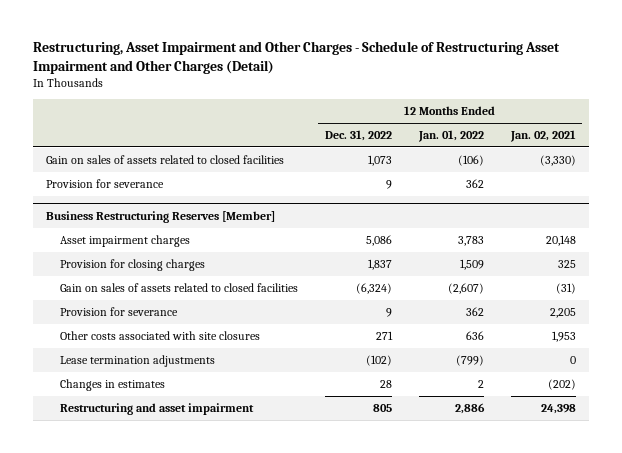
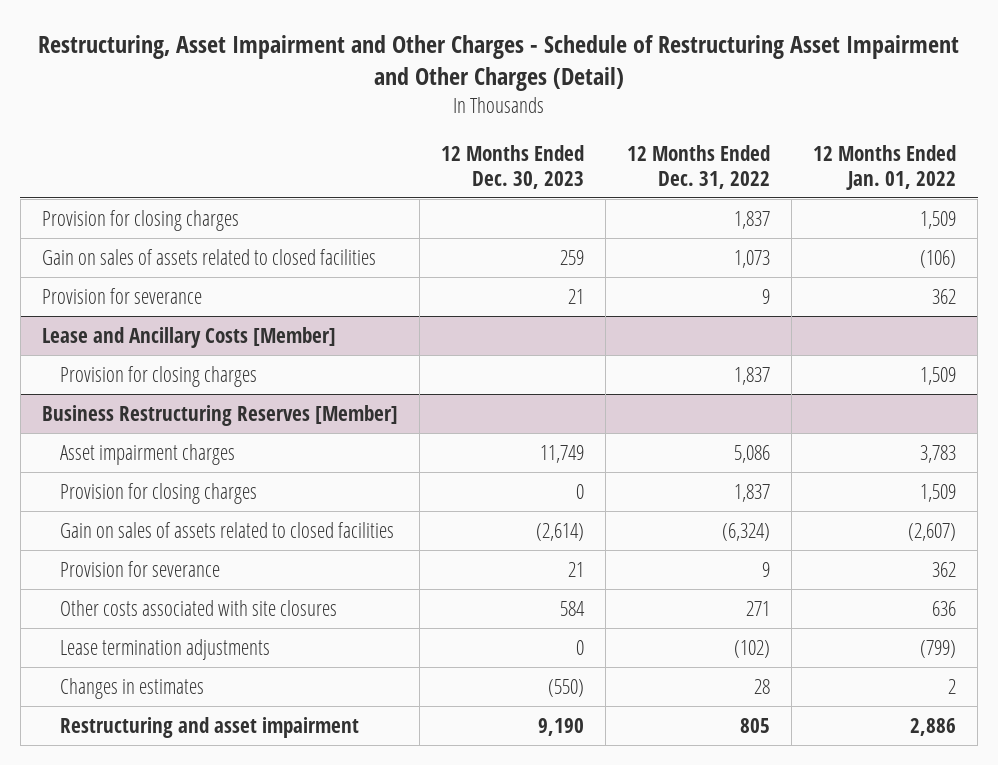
- | 12 Months Ended Dec. 31, 2022 | 12 Months Ended Jan. 01, 2022 | 12 Months Ended Jan. 02, 2021
+ | 12 Months Ended Dec. 30, 2023 | 12 Months Ended Dec. 31, 2022 | 12 Months Ended Jan. 01, 2022
+ Provision for closing charges | | 1,837 | 1,509
+ Lease and Ancillary Costs [Member]
+ Provision for closing charges | | 1,837 | 1,509

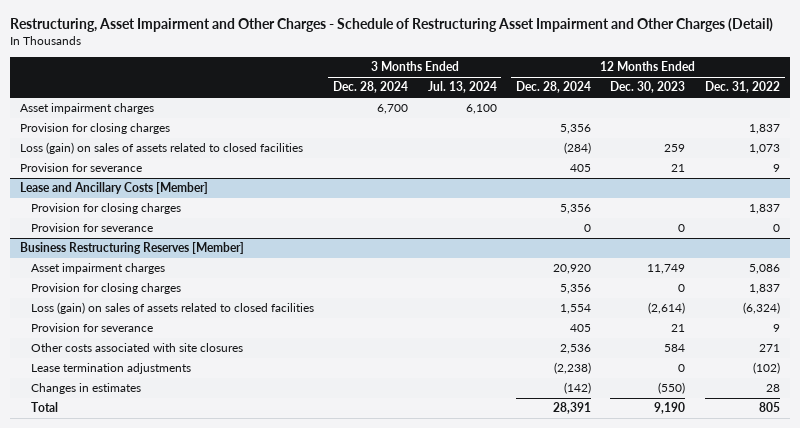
- | 12 Months Ended Dec. 30, 2023 | 12 Months Ended Dec. 31, 2022 | 12 Months Ended Jan. 01, 2022
+ | 3 Months Ended Dec. 28, 2024 | 3 Months Ended Jul. 13, 2024 | 12 Months Ended Dec. 28, 2024 | 12 Months Ended Dec. 30, 2023 | 12 Months Ended Dec. 31, 2022
+ Asset impairment charges | 6,700 | 6,100 | | |
- Gain on sales of assets related to closed facilities | 259 | 1,073 | (106)
+ Loss (gain) on sales of assets related to closed facilities | | | (284) | 259 | 1,073
@ Lease and Ancillary Costs [Member]
+ Provision for severance | | | 0 | 0 | 0
@ Business Restructuring Reserves [Member]
- Gain on sales of assets related to closed facilities | (2,614) | (6,324) | (2,607)
+ Loss (gain) on sales of assets related to closed facilities | | | 1,554 | (2,614) | (6,324)
- Restructuring and asset impairment | 9,190 | 805 | 2,886
+ Total | | | 28,391 | 9,190 | 805

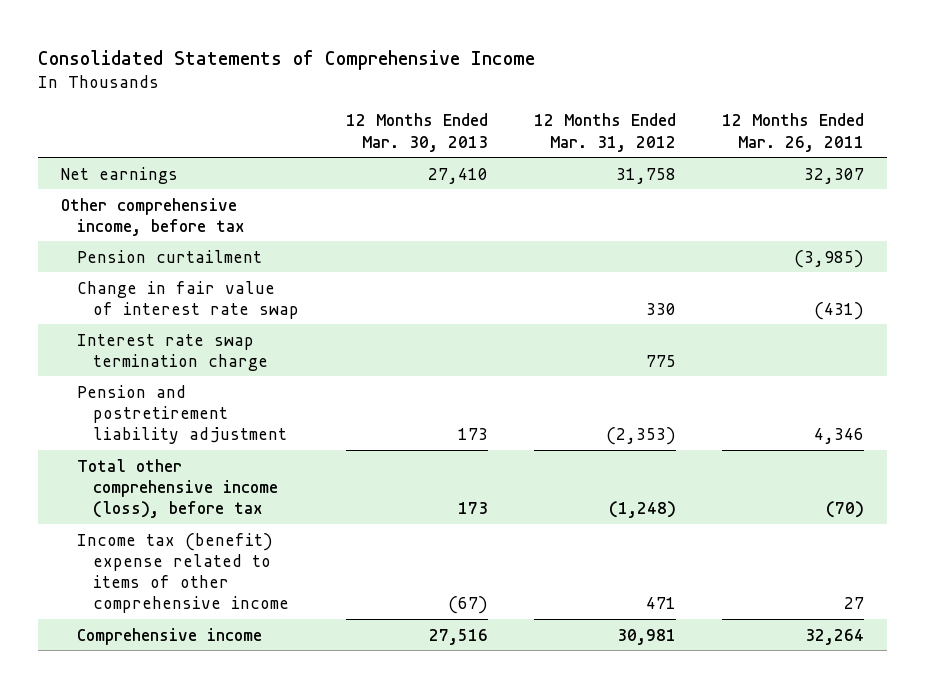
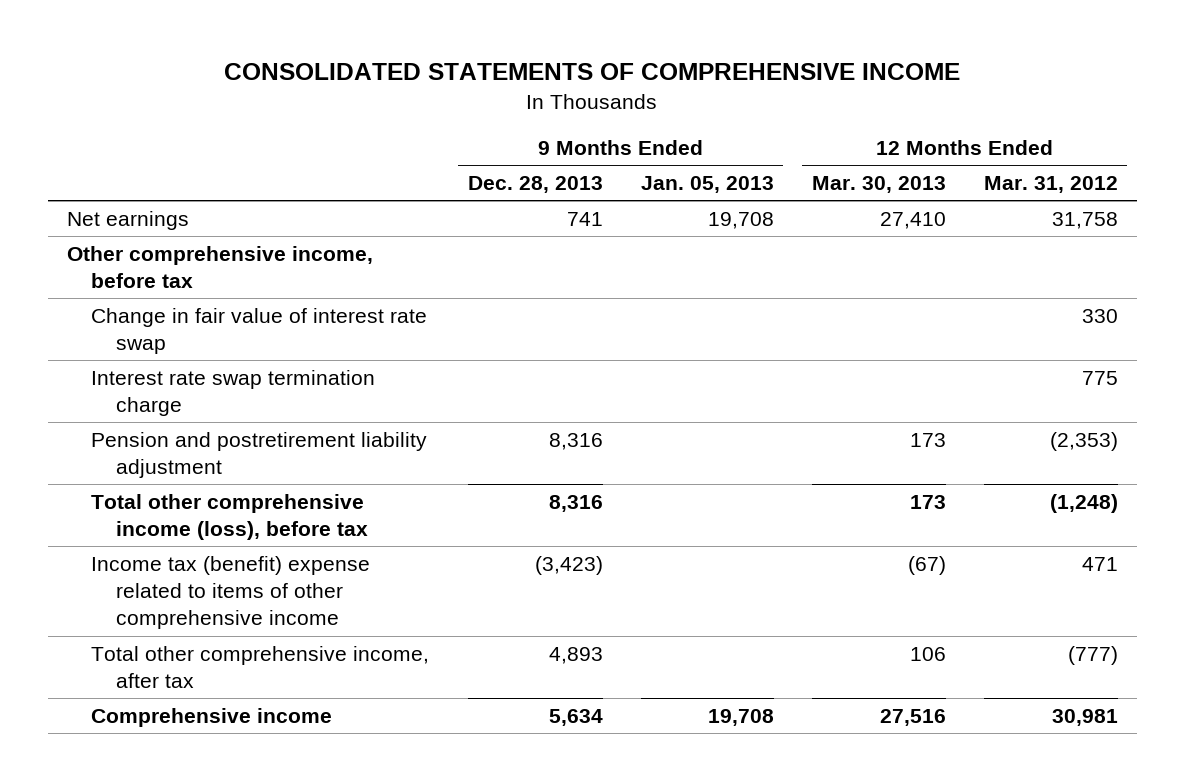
- Consolidated Statements of Comprehensive Income
+ CONSOLIDATED STATEMENTS OF COMPREHENSIVE INCOME
- | 12 Months Ended Mar. 30, 2013 | 12 Months Ended Mar. 31, 2012 | 12 Months Ended Mar. 26, 2011
+ | 9 Months Ended Dec. 28, 2013 | 9 Months Ended Jan. 05, 2013 | 12 Months Ended Mar. 30, 2013 | 12 Months Ended Mar. 31, 2012
- Pension curtailment | | | (3,985)
+ Total other comprehensive income, after tax | 4,893 | | 106 | (777)

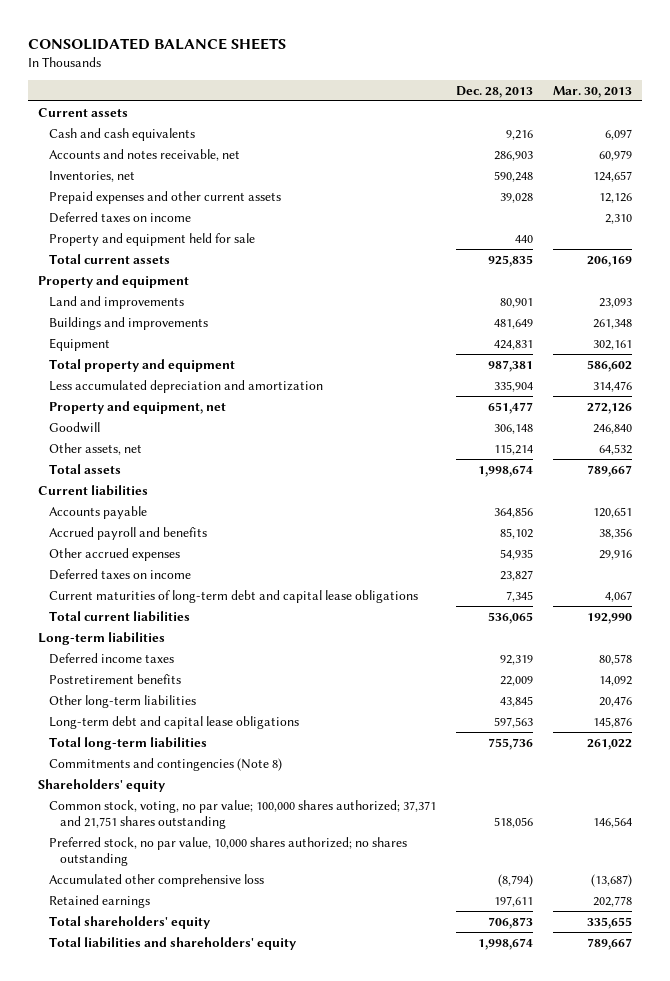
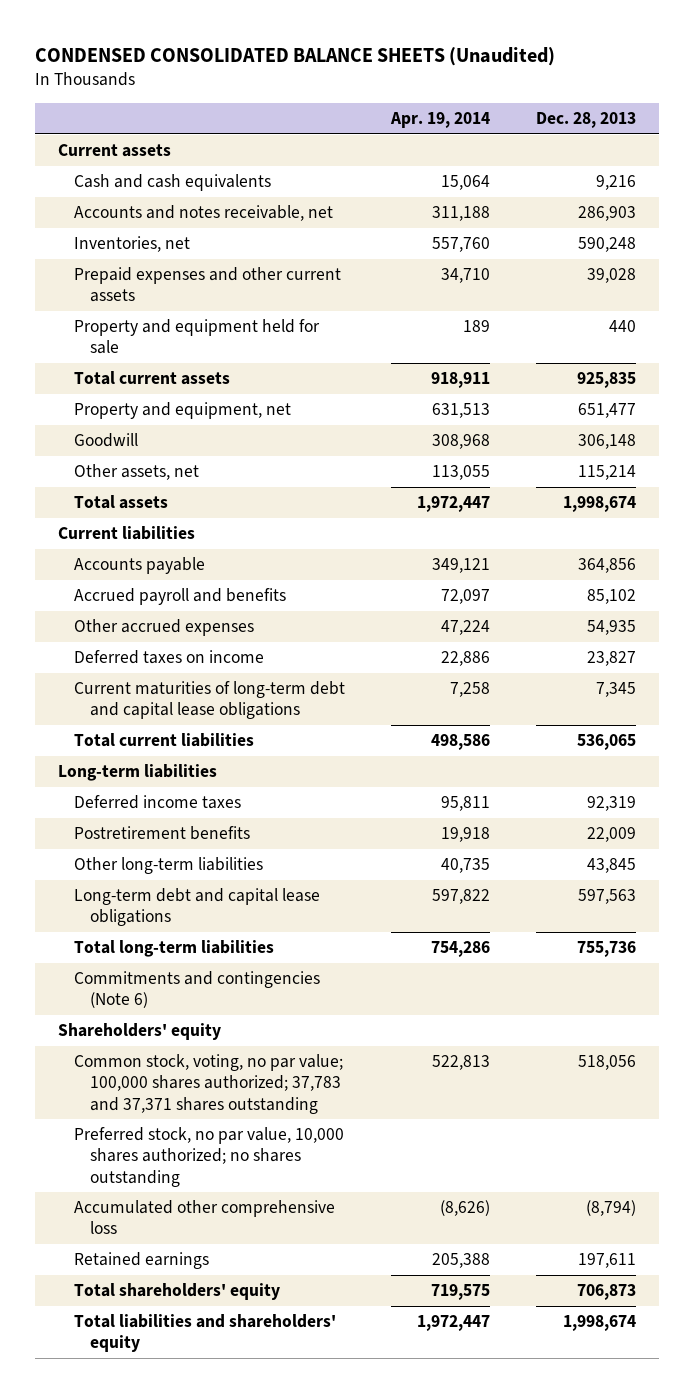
- CONSOLIDATED BALANCE SHEETS
+ CONDENSED CONSOLIDATED BALANCE SHEETS (Unaudited)
- | Dec. 28, 2013 | Mar. 30, 2013
+ | Apr. 19, 2014 | Dec. 28, 2013
- Deferred taxes on income | | 2,310
- Property and equipment
- Land and improvements | 80,901 | 23,093
- Buildings and improvements | 481,649 | 261,348
- Equipment | 424,831 | 302,161
- Total property and equipment | 987,381 | 586,602
- Less accumulated depreciation and amortization | 335,904 | 314,476
- Commitments and contingencies (Note 8)
+ Commitments and contingencies (Note 6)
- Common stock, voting, no par value; 100,000 shares authorized; 37,371 and 21,751 shares outstanding | 518,056 | 146,564
+ Common stock, voting, no par value; 100,000 shares authorized; 37,783 and 37,371 shares outstanding | 522,813 | 518,056

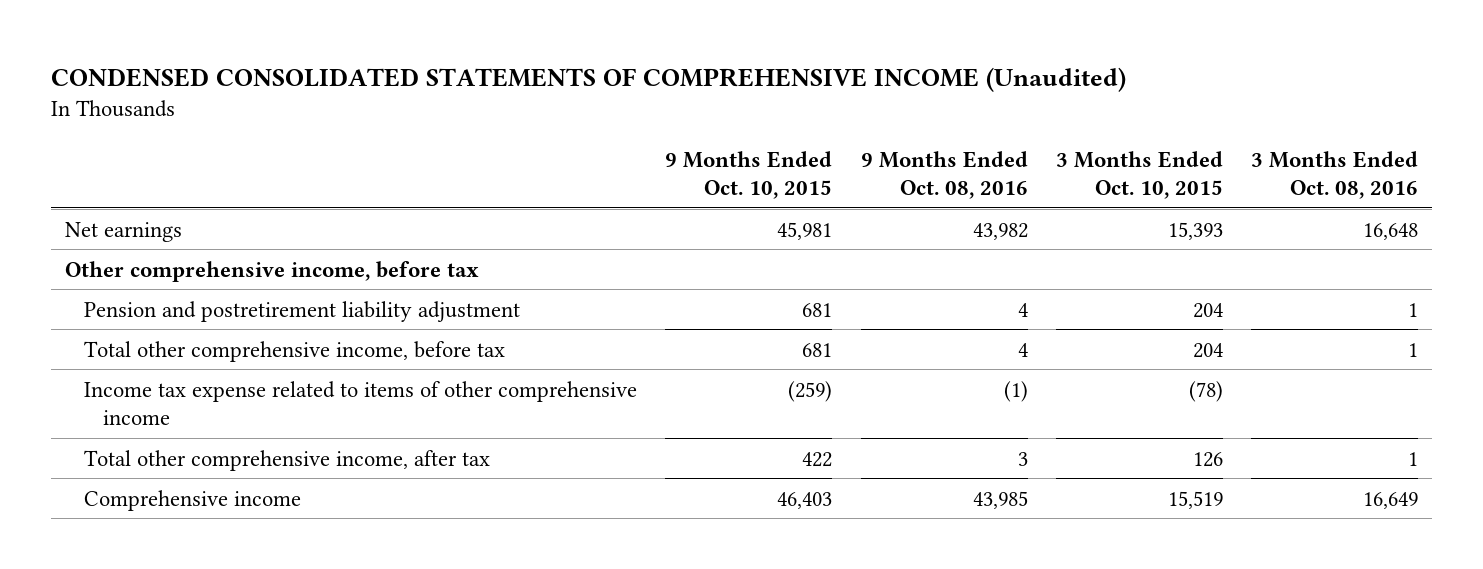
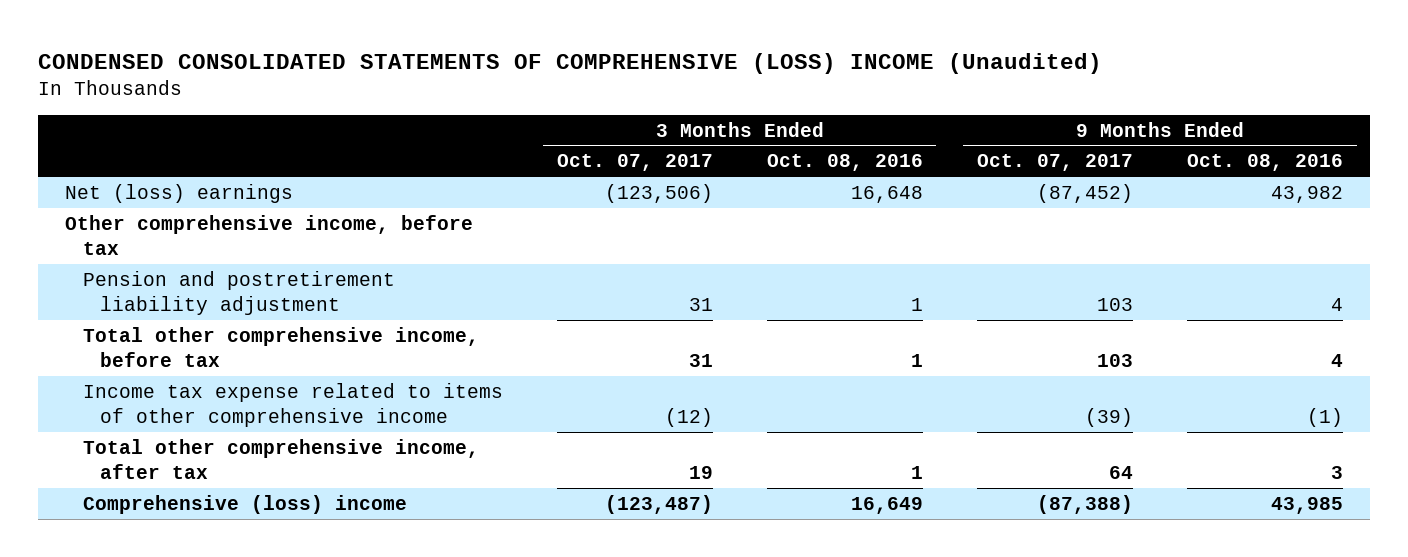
- CONDENSED CONSOLIDATED STATEMENTS OF COMPREHENSIVE INCOME (Unaudited)
+ CONDENSED CONSOLIDATED STATEMENTS OF COMPREHENSIVE (LOSS) INCOME (Unaudited)
- | 9 Months Ended Oct. 10, 2015 | 9 Months Ended Oct. 08, 2016 | 3 Months Ended Oct. 10, 2015 | 3 Months Ended Oct. 08, 2016
+ | 3 Months Ended Oct. 07, 2017 | 3 Months Ended Oct. 08, 2016 | 9 Months Ended Oct. 07, 2017 | 9 Months Ended Oct. 08, 2016
- Net earnings | 45,981 | 43,982 | 15,393 | 16,648
+ Net (loss) earnings | (123,506) | 16,648 | (87,452) | 43,982
- Comprehensive income | 46,403 | 43,985 | 15,519 | 16,649
+ Comprehensive (loss) income | (123,487) | 16,649 | (87,388) | 43,985

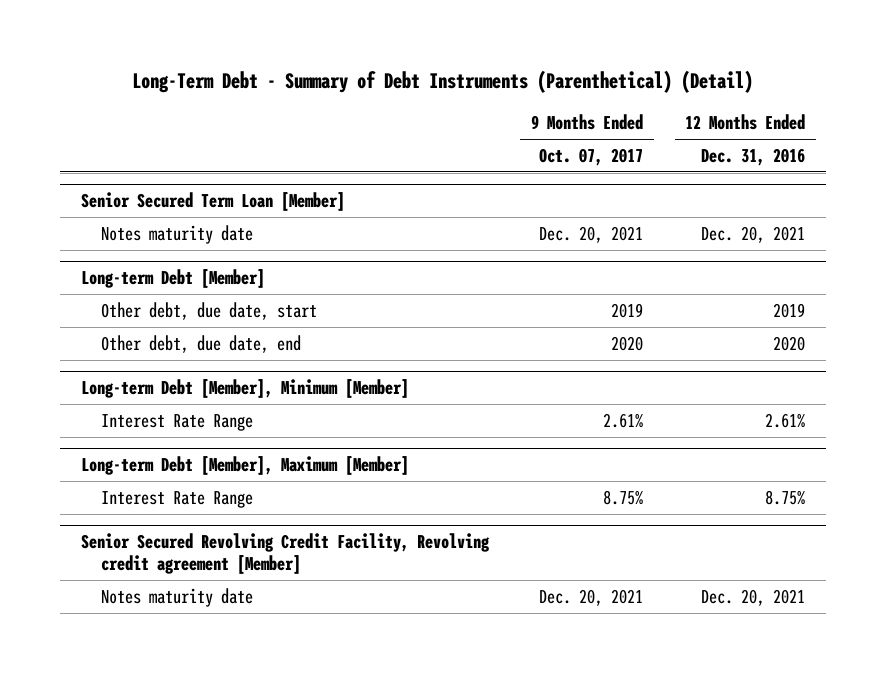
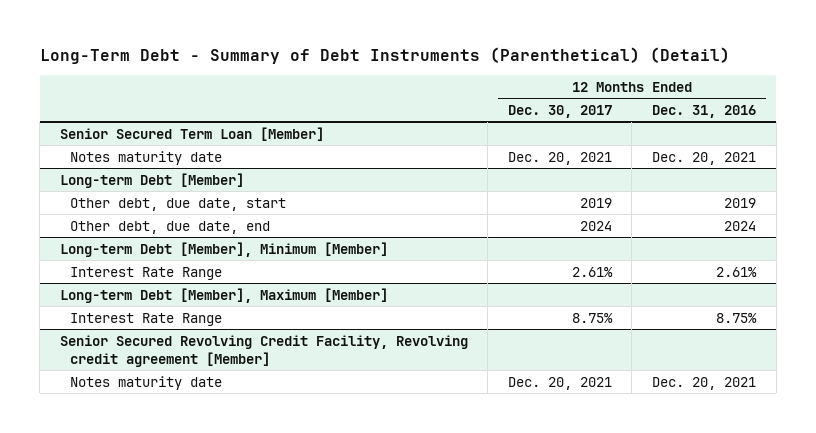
- | 9 Months Ended Oct. 07, 2017 | 12 Months Ended Dec. 31, 2016
+ | 12 Months Ended Dec. 30, 2017 | 12 Months Ended Dec. 31, 2016
@ Long-term Debt [Member]
- Other debt, due date, end | 2020 | 2020
+ Other debt, due date, end | 2024 | 2024

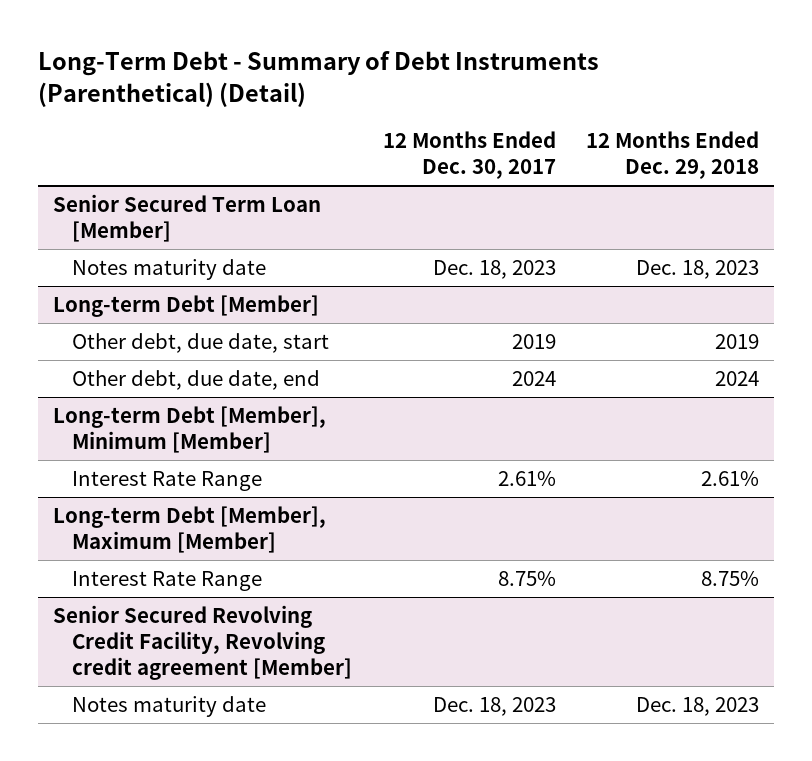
- | 12 Months Ended Dec. 30, 2017 | 12 Months Ended Dec. 31, 2016
+ | 12 Months Ended Dec. 30, 2017 | 12 Months Ended Dec. 29, 2018
@ Senior Secured Term Loan [Member]
- Notes maturity date | Dec. 20, 2021 | Dec. 20, 2021
+ Notes maturity date | Dec. 18, 2023 | Dec. 18, 2023
@ Senior Secured Revolving Credit Facility, Revolving credit agreement [Member]
- Notes maturity date | Dec. 20, 2021 | Dec. 20, 2021
+ Notes maturity date | Dec. 18, 2023 | Dec. 18, 2023

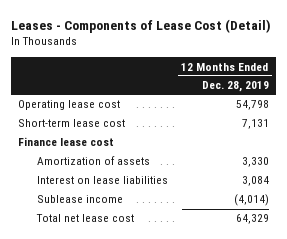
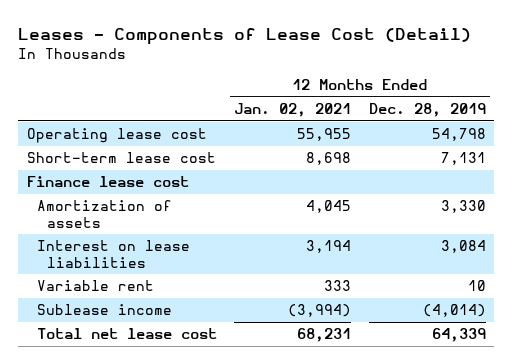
- | 12 Months Ended Dec. 28, 2019
+ | 12 Months Ended Jan. 02, 2021 | 12 Months Ended Dec. 28, 2019
+ Variable rent | 333 | 10
- Total net lease cost | 64,329
+ Total net lease cost | 68,231 | 64,339

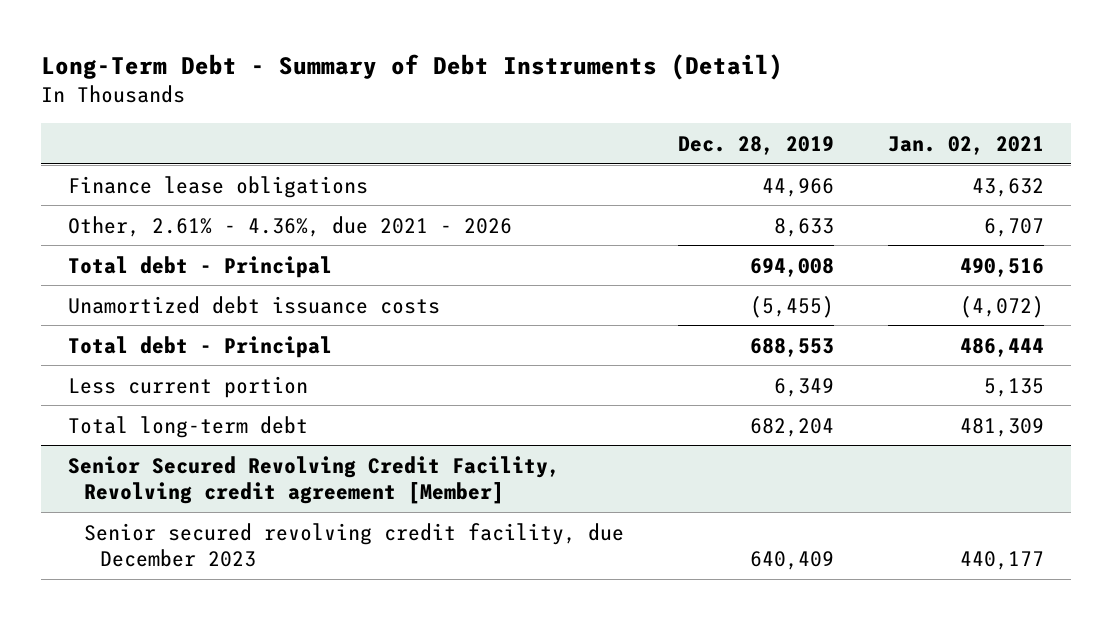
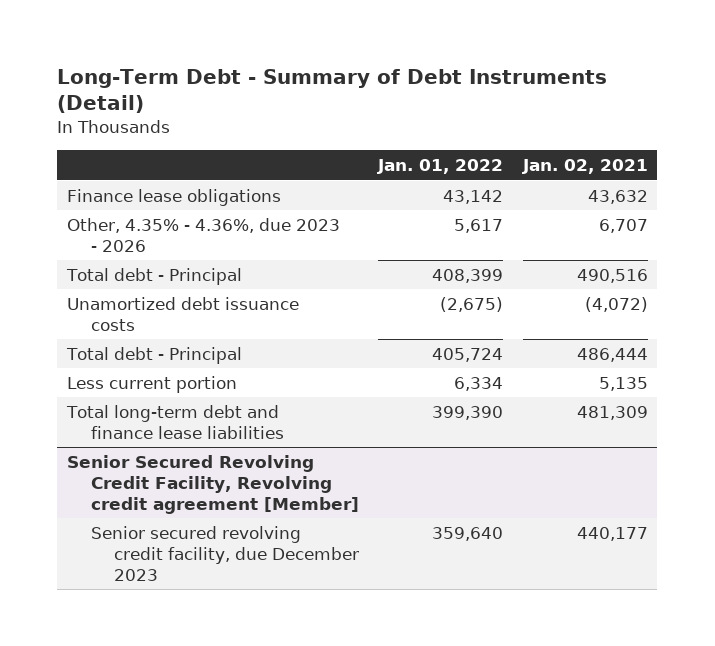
- | Dec. 28, 2019 | Jan. 02, 2021
+ | Jan. 01, 2022 | Jan. 02, 2021
- Other, 2.61% - 4.36%, due 2021 - 2026 | 8,633 | 6,707
+ Other, 4.35% - 4.36%, due 2023 - 2026 | 5,617 | 6,707
- Total long-term debt | 682,204 | 481,309
+ Total long-term debt and finance lease liabilities | 399,390 | 481,309

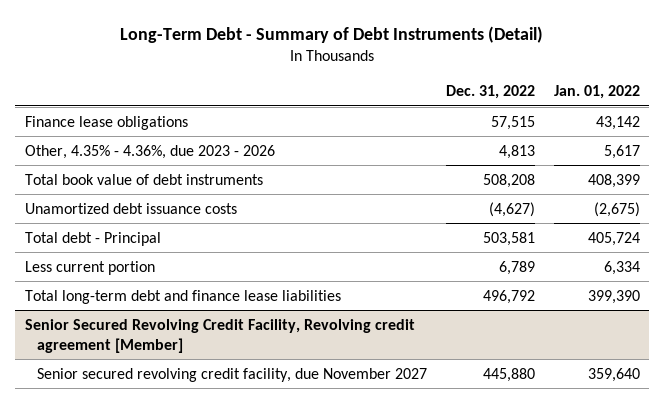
- | Jan. 01, 2022 | Jan. 02, 2021
+ | Dec. 31, 2022 | Jan. 01, 2022
- Total debt - Principal | 408,399 | 490,516
+ Total book value of debt instruments | 508,208 | 408,399
@ Senior Secured Revolving Credit Facility, Revolving credit agreement [Member]
- Senior secured revolving credit facility, due December 2023 | 359,640 | 440,177
+ Senior secured revolving credit facility, due November 2027 | 445,880 | 359,640

